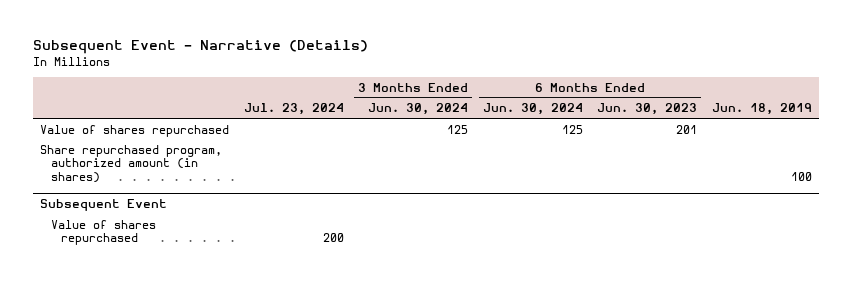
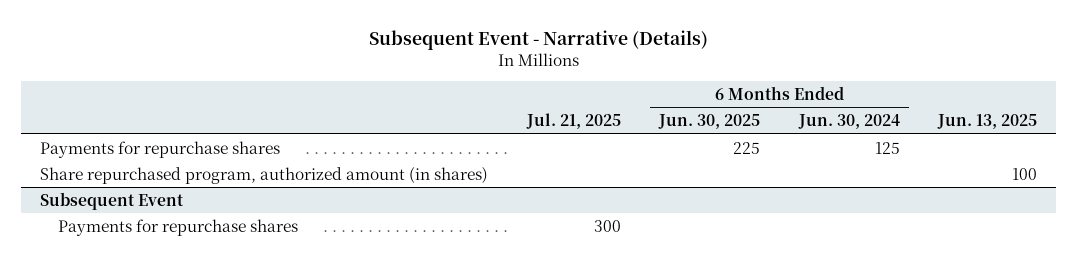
- | Jul. 23, 2024 | 3 Months Ended Jun. 30, 2024 | 6 Months Ended Jun. 30, 2024 | 6 Months Ended Jun. 30, 2023 | Jun. 18, 2019
+ | Jul. 21, 2025 | 6 Months Ended Jun. 30, 2025 | 6 Months Ended Jun. 30, 2024 | Jun. 13, 2025
- Value of shares repurchased | | 125 | 125 | 201 |
+ Payments for repurchase shares | | 225 | 125 |
@ Subsequent Event
- Value of shares repurchased | 200 | | | |
+ Payments for repurchase shares | 300 | | |

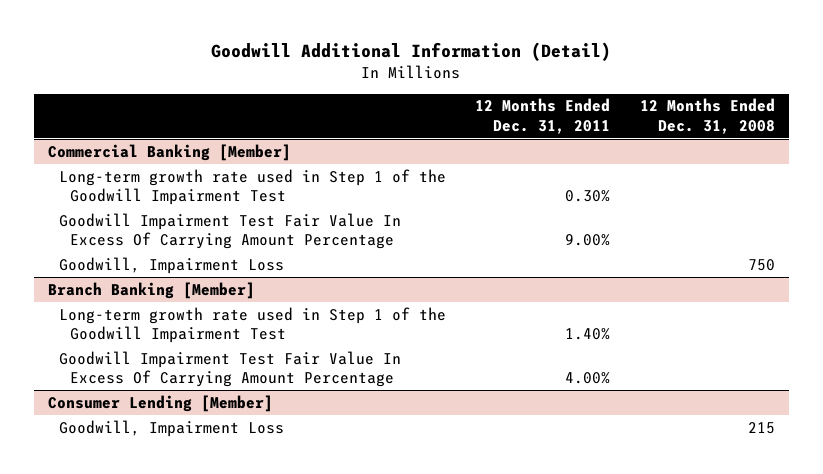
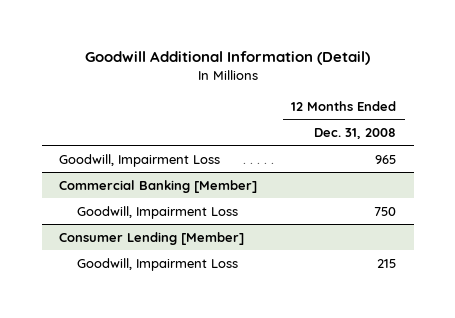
- | 12 Months Ended Dec. 31, 2011 | 12 Months Ended Dec. 31, 2008
+ | 12 Months Ended Dec. 31, 2008
+ Goodwill, Impairment Loss | 965
@ Commercial Banking [Member]
- Long-term growth rate used in Step 1 of the Goodwill Impairment Test | 0.30% |
- Goodwill Impairment Test Fair Value In Excess Of Carrying Amount Percentage | 9.00% |
- Branch Banking [Member]
- Long-term growth rate used in Step 1 of the Goodwill Impairment Test | 1.40% |
- Goodwill Impairment Test Fair Value In Excess Of Carrying Amount Percentage | 4.00% |

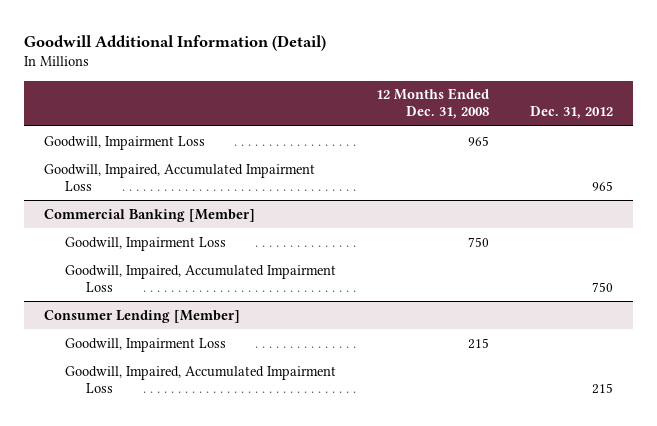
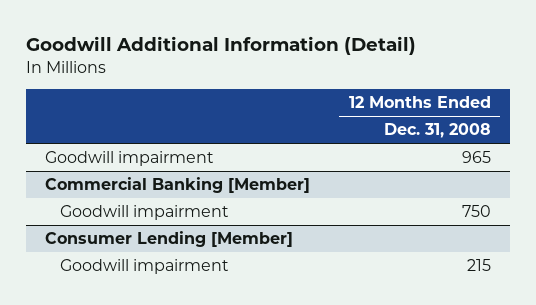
- | 12 Months Ended Dec. 31, 2008 | Dec. 31, 2012
+ | 12 Months Ended Dec. 31, 2008
- Goodwill, Impairment Loss | 965 |
- Goodwill, Impaired, Accumulated Impairment Loss | | 965
+ Goodwill impairment | 965
@ Commercial Banking [Member]
- Goodwill, Impairment Loss | 750 |
- Goodwill, Impaired, Accumulated Impairment Loss | | 750
+ Goodwill impairment | 750
@ Consumer Lending [Member]
- Goodwill, Impairment Loss | 215 |
- Goodwill, Impaired, Accumulated Impairment Loss | | 215
+ Goodwill impairment | 215

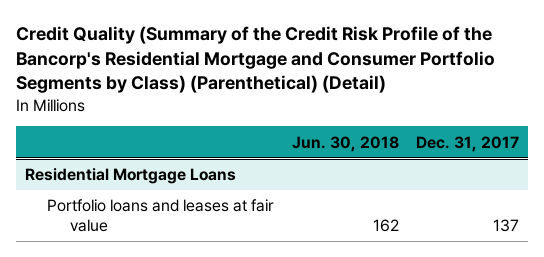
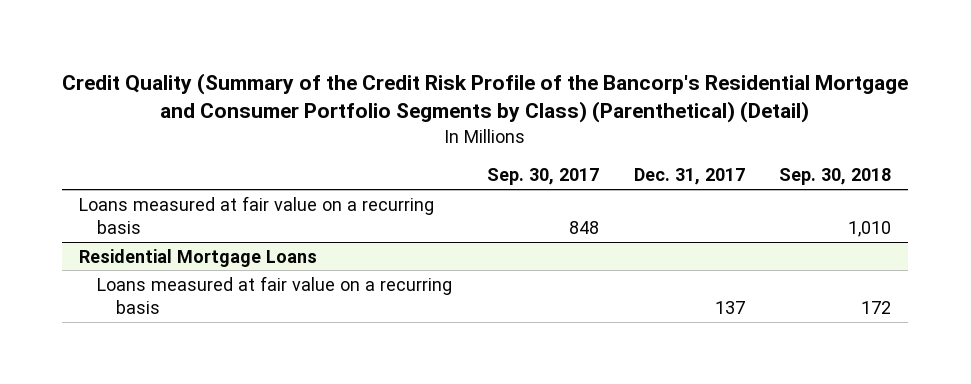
- | Jun. 30, 2018 | Dec. 31, 2017
+ | Sep. 30, 2017 | Dec. 31, 2017 | Sep. 30, 2018
+ Loans measured at fair value on a recurring basis | 848 | | 1,010
@ Residential Mortgage Loans
- Portfolio loans and leases at fair value | 162 | 137
+ Loans measured at fair value on a recurring basis | | 137 | 172

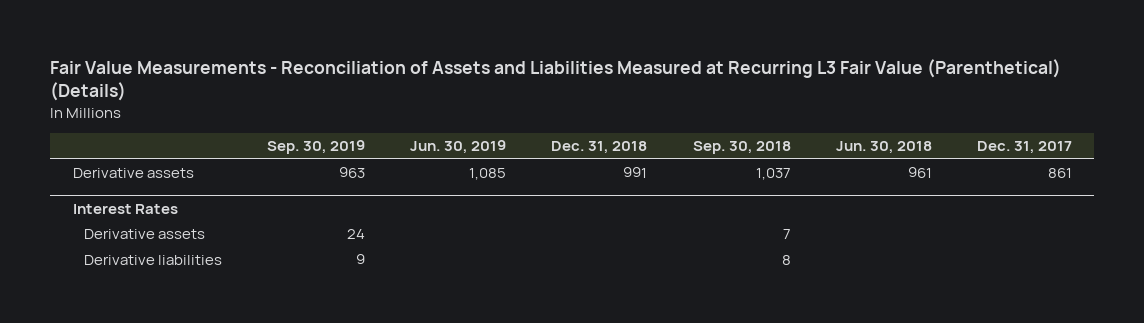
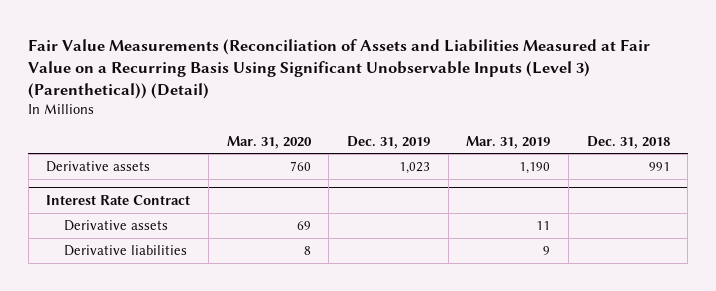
- Fair Value Measurements - Reconciliation of Assets and Liabilities Measured at Recurring L3 Fair Value (Parenthetical) (Details)
+ Fair Value Measurements (Reconciliation of Assets and Liabilities Measured at Fair Value on a Recurring Basis Using Significant Unobservable Inputs (Level 3) (Parenthetical)) (Detail)
- | Sep. 30, 2019 | Jun. 30, 2019 | Dec. 31, 2018 | Sep. 30, 2018 | Jun. 30, 2018 | Dec. 31, 2017
+ | Mar. 31, 2020 | Dec. 31, 2019 | Mar. 31, 2019 | Dec. 31, 2018
- Interest Rates
+ Interest Rate Contract

